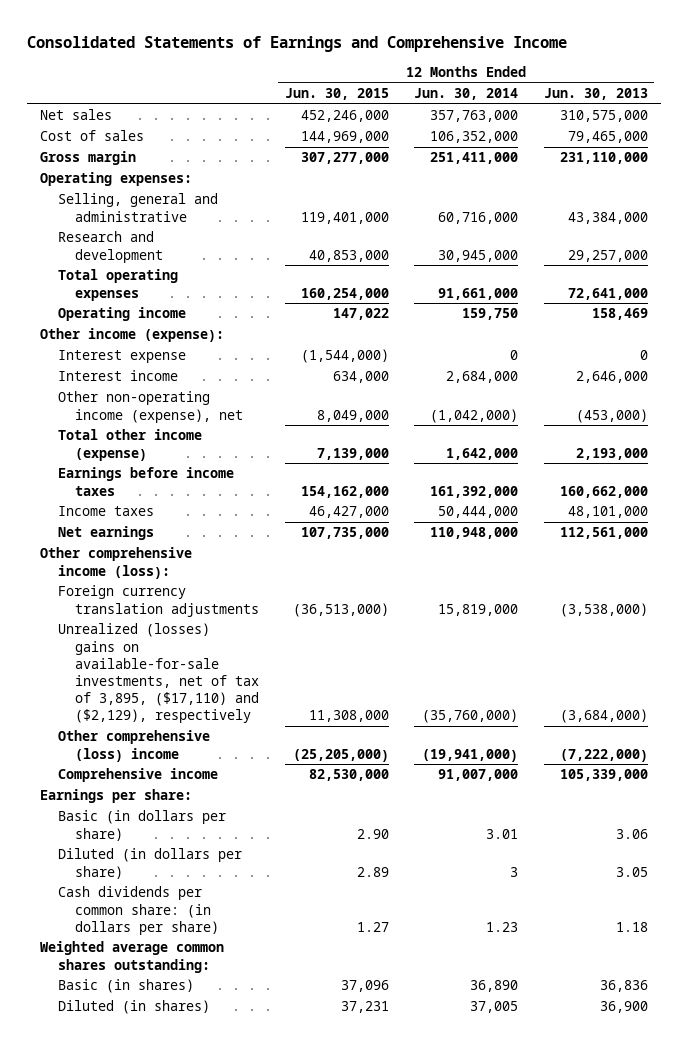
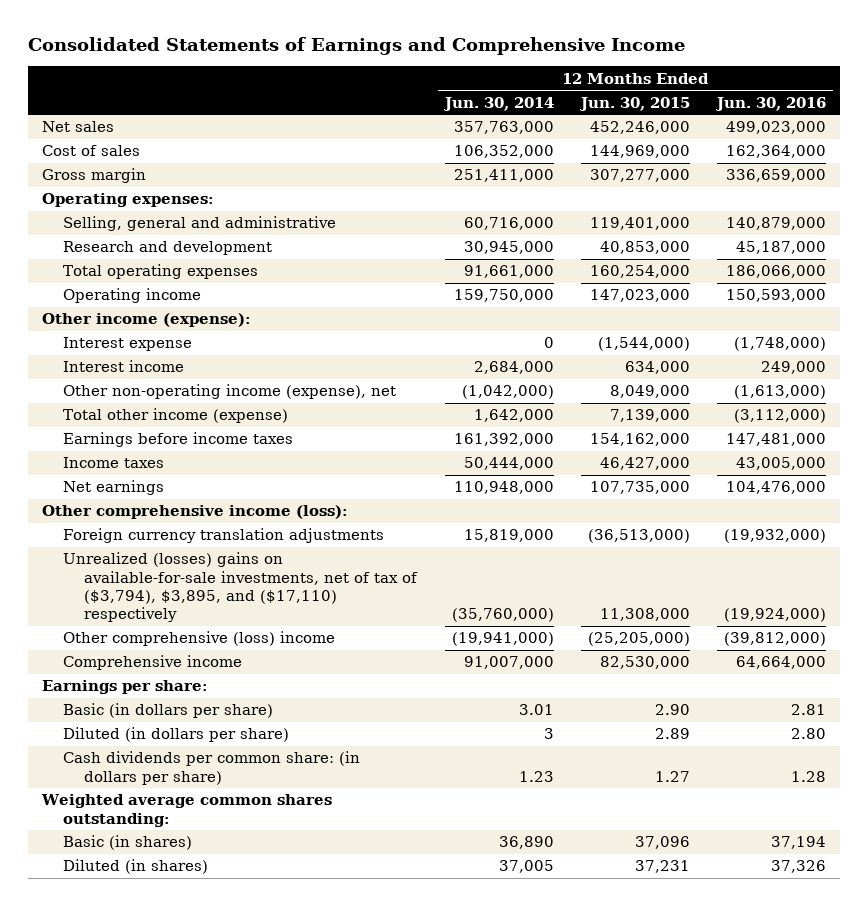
- | 12 Months Ended Jun. 30, 2015 | 12 Months Ended Jun. 30, 2014 | 12 Months Ended Jun. 30, 2013
+ | 12 Months Ended Jun. 30, 2014 | 12 Months Ended Jun. 30, 2015 | 12 Months Ended Jun. 30, 2016
- Operating income | 147,022 | 159,750 | 158,469
+ Operating income | 159,750,000 | 147,023,000 | 150,593,000
- Unrealized (losses) gains on available-for-sale investments, net of tax of 3,895, ($17,110) and ($2,129), respectively | 11,308,000 | (35,760,000) | (3,684,000)
+ Unrealized (losses) gains on available-for-sale investments, net of tax of ($3,794), $3,895, and ($17,110) respectively | (35,760,000) | 11,308,000 | (19,924,000)

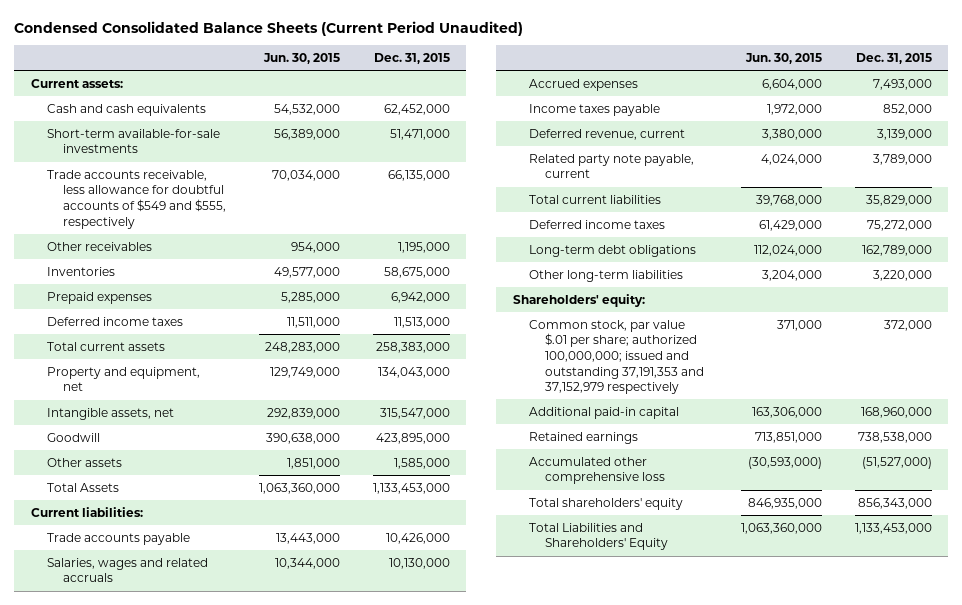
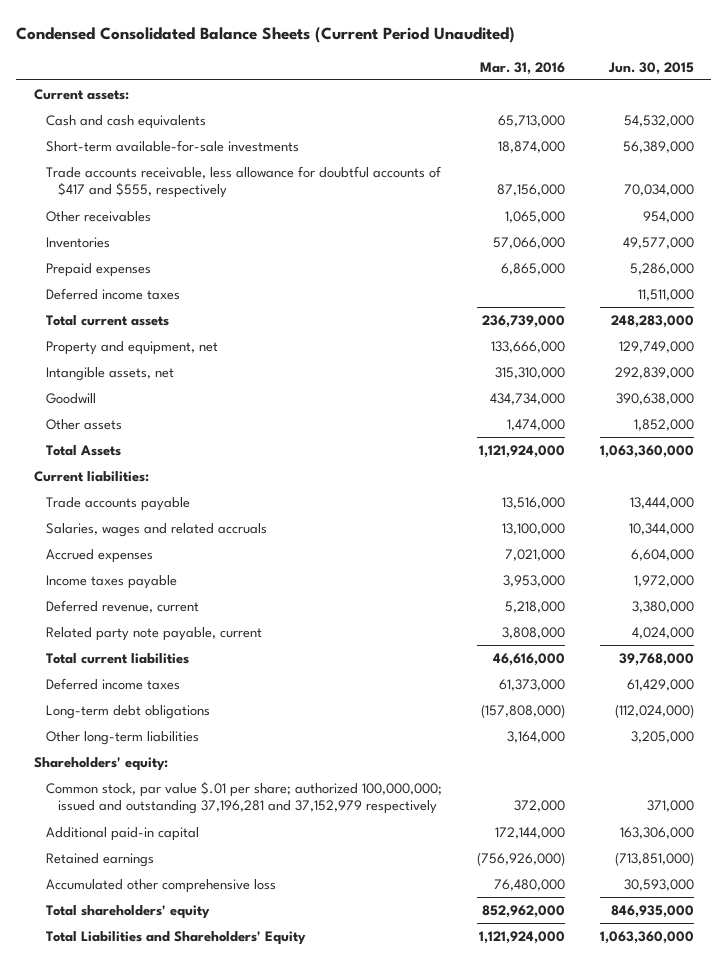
- | Jun. 30, 2015 | Dec. 31, 2015
+ | Mar. 31, 2016 | Jun. 30, 2015
- Trade accounts receivable, less allowance for doubtful accounts of $549 and $555, respectively | 70,034,000 | 66,135,000
+ Trade accounts receivable, less allowance for doubtful accounts of $417 and $555, respectively | 87,156,000 | 70,034,000
- Prepaid expenses | 5,285,000 | 6,942,000
+ Prepaid expenses | 6,865,000 | 5,286,000
- Other assets | 1,851,000 | 1,585,000
+ Other assets | 1,474,000 | 1,852,000
- Trade accounts payable | 13,443,000 | 10,426,000
+ Trade accounts payable | 13,516,000 | 13,444,000
- Long-term debt obligations | 112,024,000 | 162,789,000
- Other long-term liabilities | 3,204,000 | 3,220,000
+ Long-term debt obligations | (157,808,000) | (112,024,000)
+ Other long-term liabilities | 3,164,000 | 3,205,000
- Common stock, par value $.01 per share; authorized 100,000,000; issued and outstanding 37,191,353 and 37,152,979 respectively | 371,000 | 372,000
+ Common stock, par value $.01 per share; authorized 100,000,000; issued and outstanding 37,196,281 and 37,152,979 respectively | 372,000 | 371,000
- Retained earnings | 713,851,000 | 738,538,000
- Accumulated other comprehensive loss | (30,593,000) | (51,527,000)
+ Retained earnings | (756,926,000) | (713,851,000)
+ Accumulated other comprehensive loss | 76,480,000 | 30,593,000

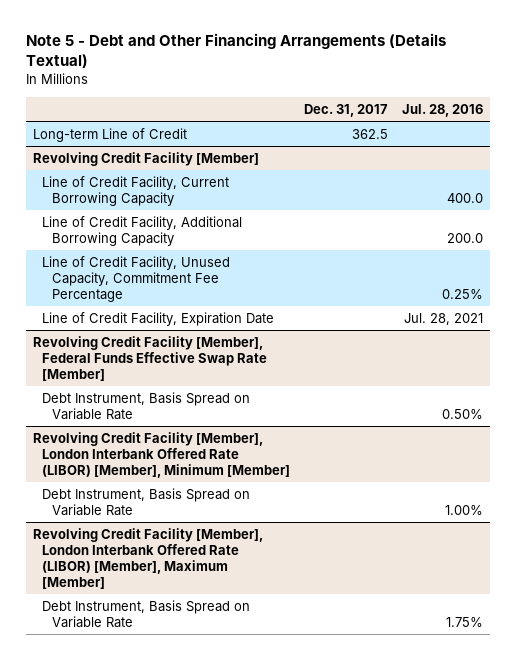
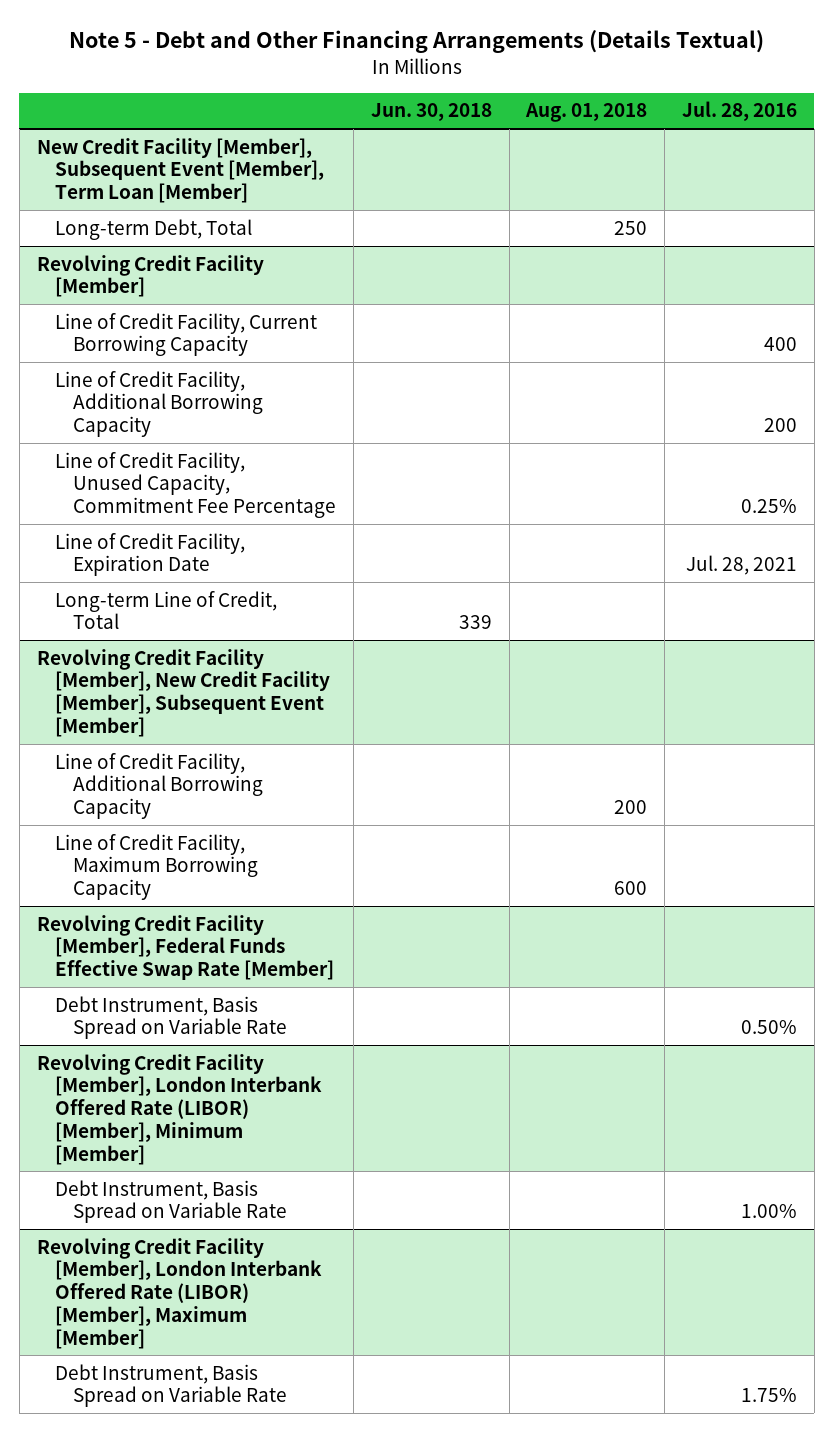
- | Dec. 31, 2017 | Jul. 28, 2016
+ | Jun. 30, 2018 | Aug. 01, 2018 | Jul. 28, 2016
- Long-term Line of Credit | 362.5 |
+ New Credit Facility [Member], Subsequent Event [Member], Term Loan [Member]
+ Long-term Debt, Total | | 250 |
@ Revolving Credit Facility [Member]
- Line of Credit Facility, Current Borrowing Capacity | | 400.0
- Line of Credit Facility, Additional Borrowing Capacity | | 200.0
+ Line of Credit Facility, Current Borrowing Capacity | | | 400
+ Line of Credit Facility, Additional Borrowing Capacity | | | 200
+ Long-term Line of Credit, Total | 339 | |
+ Revolving Credit Facility [Member], New Credit Facility [Member], Subsequent Event [Member]
+ Line of Credit Facility, Additional Borrowing Capacity | | 200 |
+ Line of Credit Facility, Maximum Borrowing Capacity | | 600 |

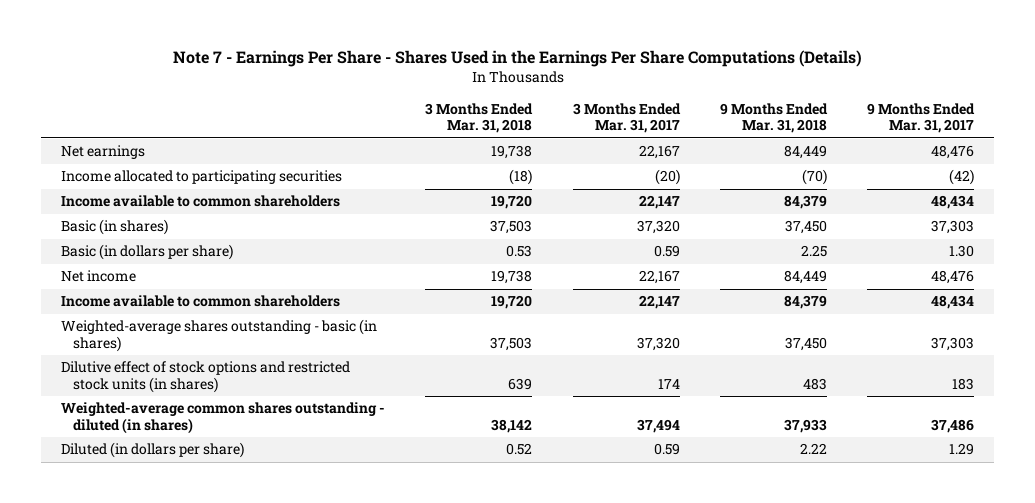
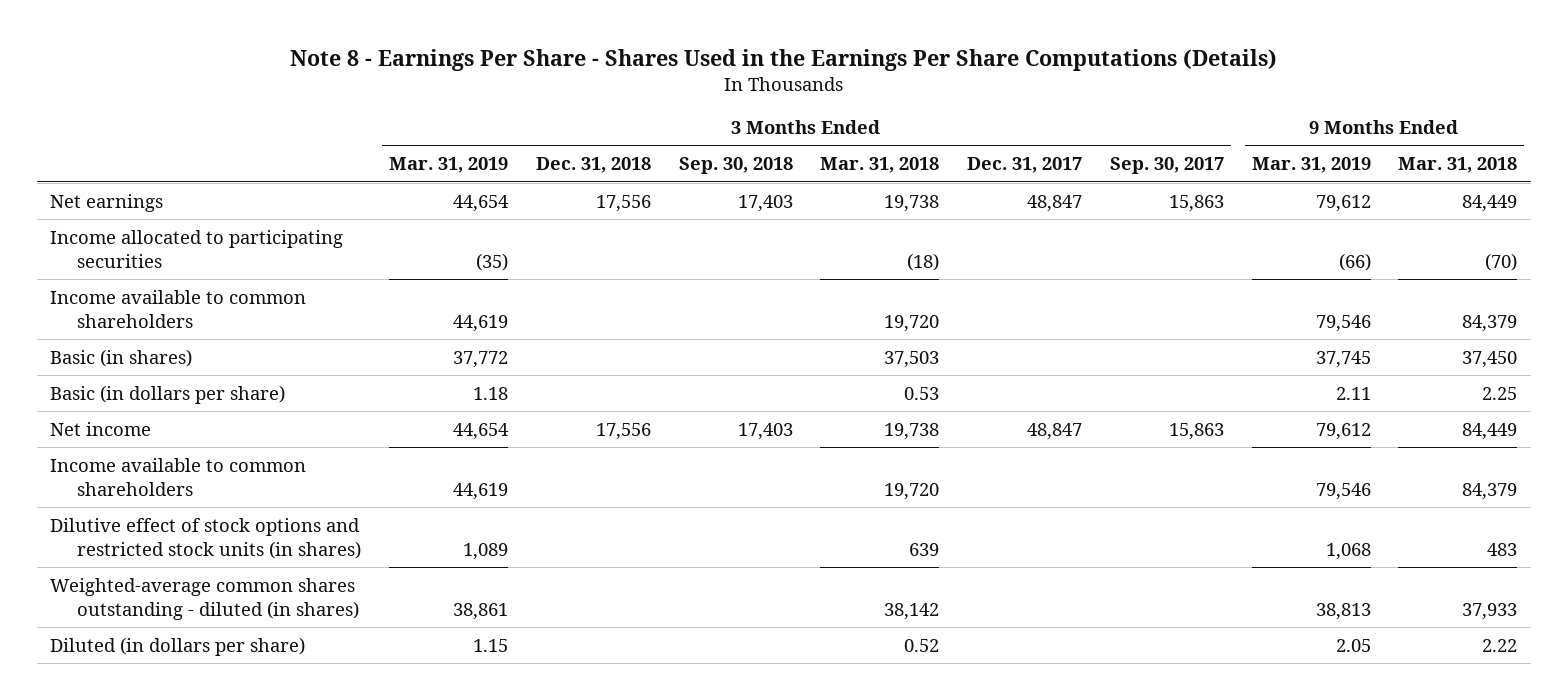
- Note 7 - Earnings Per Share - Shares Used in the Earnings Per Share Computations (Details)
+ Note 8 - Earnings Per Share - Shares Used in the Earnings Per Share Computations (Details)
- | 3 Months Ended Mar. 31, 2018 | 3 Months Ended Mar. 31, 2017 | 9 Months Ended Mar. 31, 2018 | 9 Months Ended Mar. 31, 2017
+ | 3 Months Ended Mar. 31, 2019 | 3 Months Ended Dec. 31, 2018 | 3 Months Ended Sep. 30, 2018 | 3 Months Ended Mar. 31, 2018 | 3 Months Ended Dec. 31, 2017 | 3 Months Ended Sep. 30, 2017 | 9 Months Ended Mar. 31, 2019 | 9 Months Ended Mar. 31, 2018
- Weighted-average shares outstanding - basic (in shares) | 37,503 | 37,320 | 37,450 | 37,303

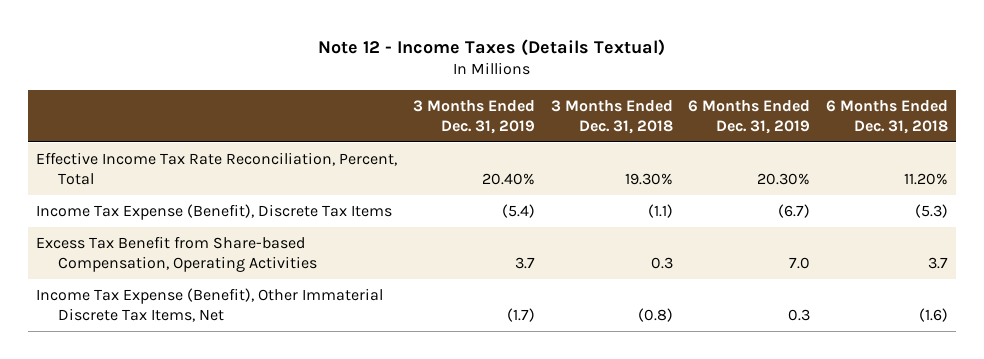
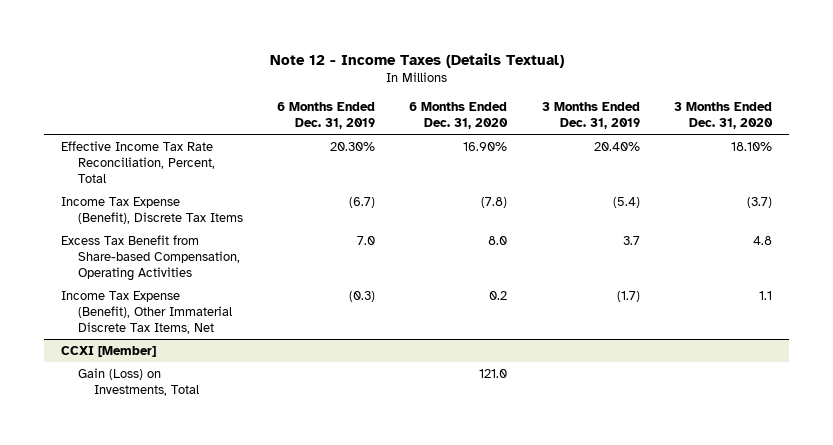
- | 3 Months Ended Dec. 31, 2019 | 3 Months Ended Dec. 31, 2018 | 6 Months Ended Dec. 31, 2019 | 6 Months Ended Dec. 31, 2018
+ | 6 Months Ended Dec. 31, 2019 | 6 Months Ended Dec. 31, 2020 | 3 Months Ended Dec. 31, 2019 | 3 Months Ended Dec. 31, 2020
- Income Tax Expense (Benefit), Other Immaterial Discrete Tax Items, Net | (1.7) | (0.8) | 0.3 | (1.6)
+ Income Tax Expense (Benefit), Other Immaterial Discrete Tax Items, Net | (0.3) | 0.2 | (1.7) | 1.1
+ CCXI [Member]
+ Gain (Loss) on Investments, Total | | 121.0 | |

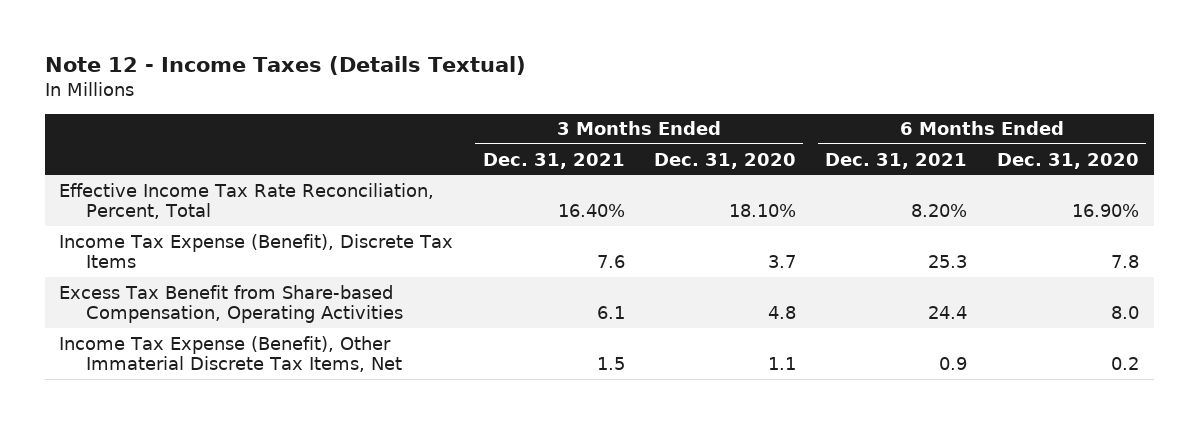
- | 6 Months Ended Dec. 31, 2019 | 6 Months Ended Dec. 31, 2020 | 3 Months Ended Dec. 31, 2019 | 3 Months Ended Dec. 31, 2020
+ | 3 Months Ended Dec. 31, 2021 | 3 Months Ended Dec. 31, 2020 | 6 Months Ended Dec. 31, 2021 | 6 Months Ended Dec. 31, 2020
- Income Tax Expense (Benefit), Discrete Tax Items | (6.7) | (7.8) | (5.4) | (3.7)
+ Income Tax Expense (Benefit), Discrete Tax Items | 7.6 | 3.7 | 25.3 | 7.8
- CCXI [Member]
- Gain (Loss) on Investments, Total | | 121.0 | |

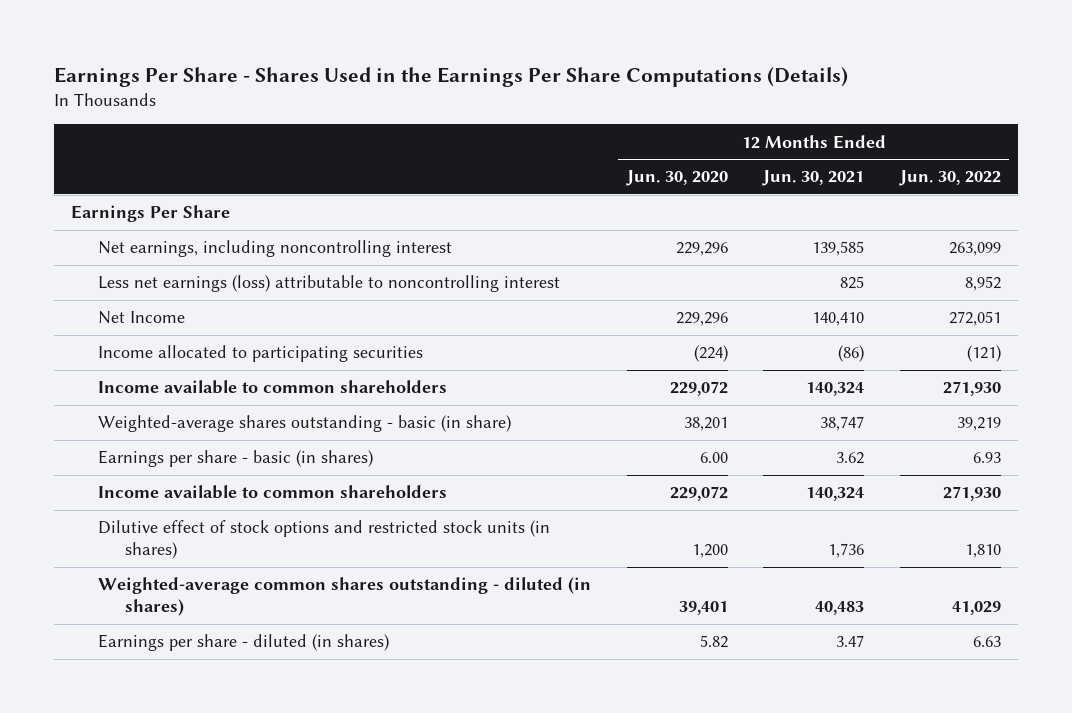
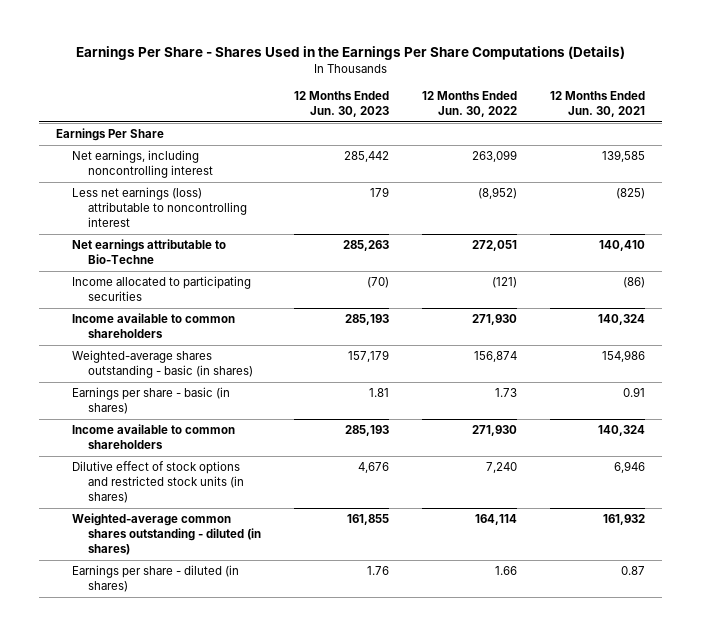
- | 12 Months Ended Jun. 30, 2020 | 12 Months Ended Jun. 30, 2021 | 12 Months Ended Jun. 30, 2022
+ | 12 Months Ended Jun. 30, 2023 | 12 Months Ended Jun. 30, 2022 | 12 Months Ended Jun. 30, 2021
- Less net earnings (loss) attributable to noncontrolling interest | | 825 | 8,952
- Net Income | 229,296 | 140,410 | 272,051
+ Less net earnings (loss) attributable to noncontrolling interest | 179 | (8,952) | (825)
+ Net earnings attributable to Bio-Techne | 285,263 | 272,051 | 140,410
- Weighted-average shares outstanding - basic (in share) | 38,201 | 38,747 | 39,219
- Earnings per share - basic (in shares) | 6.00 | 3.62 | 6.93
+ Weighted-average shares outstanding - basic (in shares) | 157,179 | 156,874 | 154,986
+ Earnings per share - basic (in shares) | 1.81 | 1.73 | 0.91
- Dilutive effect of stock options and restricted stock units (in shares) | 1,200 | 1,736 | 1,810
- Weighted-average common shares outstanding - diluted (in shares) | 39,401 | 40,483 | 41,029
- Earnings per share - diluted (in shares) | 5.82 | 3.47 | 6.63
+ Dilutive effect of stock options and restricted stock units (in shares) | 4,676 | 7,240 | 6,946
+ Weighted-average common shares outstanding - diluted (in shares) | 161,855 | 164,114 | 161,932
+ Earnings per share - diluted (in shares) | 1.76 | 1.66 | 0.87

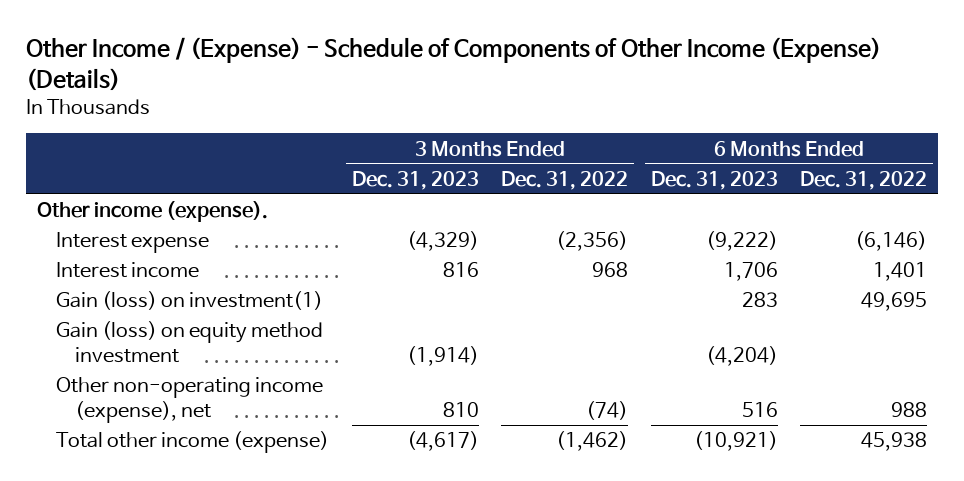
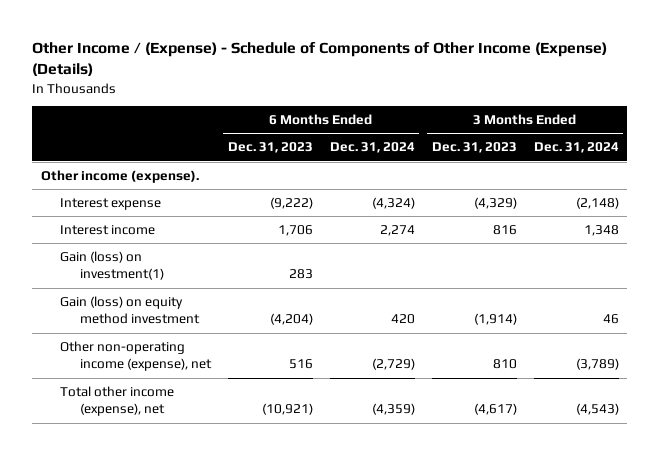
- | 3 Months Ended Dec. 31, 2023 | 3 Months Ended Dec. 31, 2022 | 6 Months Ended Dec. 31, 2023 | 6 Months Ended Dec. 31, 2022
+ | 6 Months Ended Dec. 31, 2023 | 6 Months Ended Dec. 31, 2024 | 3 Months Ended Dec. 31, 2023 | 3 Months Ended Dec. 31, 2024
- Total other income (expense) | (4,617) | (1,462) | (10,921) | 45,938
+ Total other income (expense), net | (10,921) | (4,359) | (4,617) | (4,543)

